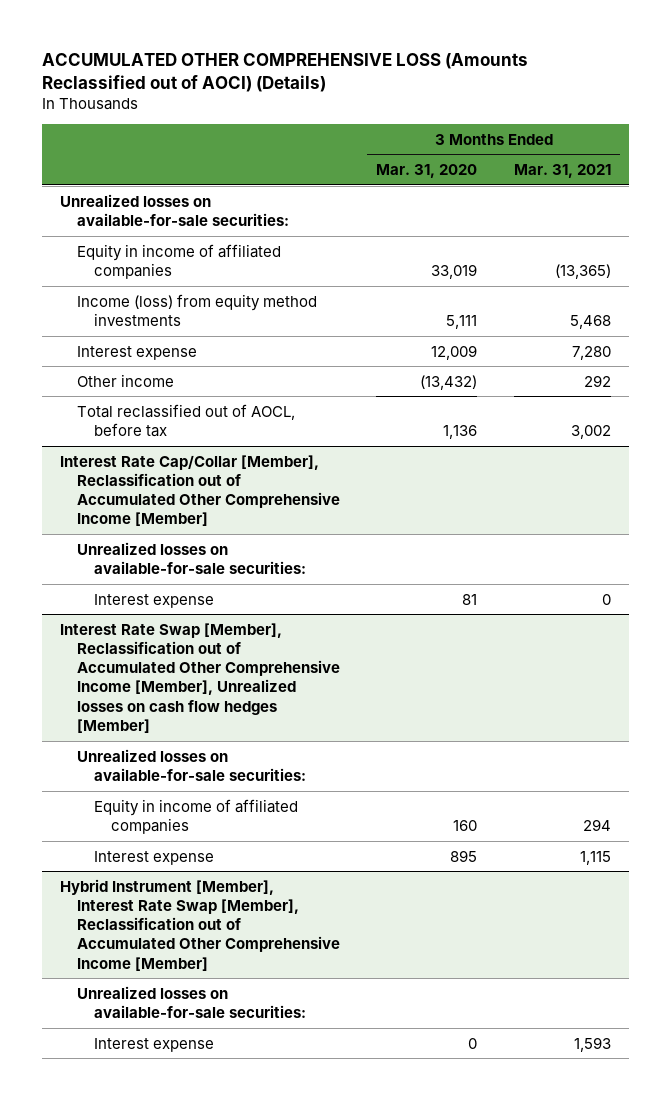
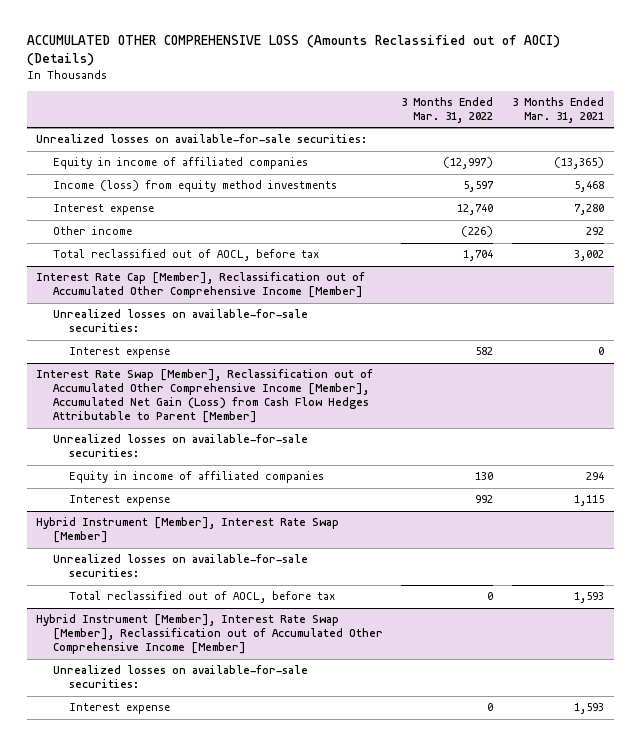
- | 3 Months Ended Mar. 31, 2020 | 3 Months Ended Mar. 31, 2021
+ | 3 Months Ended Mar. 31, 2022 | 3 Months Ended Mar. 31, 2021
- Interest Rate Cap/Collar [Member], Reclassification out of Accumulated Other Comprehensive Income [Member]
+ Interest Rate Cap [Member], Reclassification out of Accumulated Other Comprehensive Income [Member]
- Interest Rate Swap [Member], Reclassification out of Accumulated Other Comprehensive Income [Member], Unrealized losses on cash flow hedges [Member]
+ Interest Rate Swap [Member], Reclassification out of Accumulated Other Comprehensive Income [Member], Accumulated Net Gain (Loss) from Cash Flow Hedges Attributable to Parent [Member]
+ Hybrid Instrument [Member], Interest Rate Swap [Member]
+ Unrealized losses on available-for-sale securities:
+ Total reclassified out of AOCL, before tax | 0 | 1,593

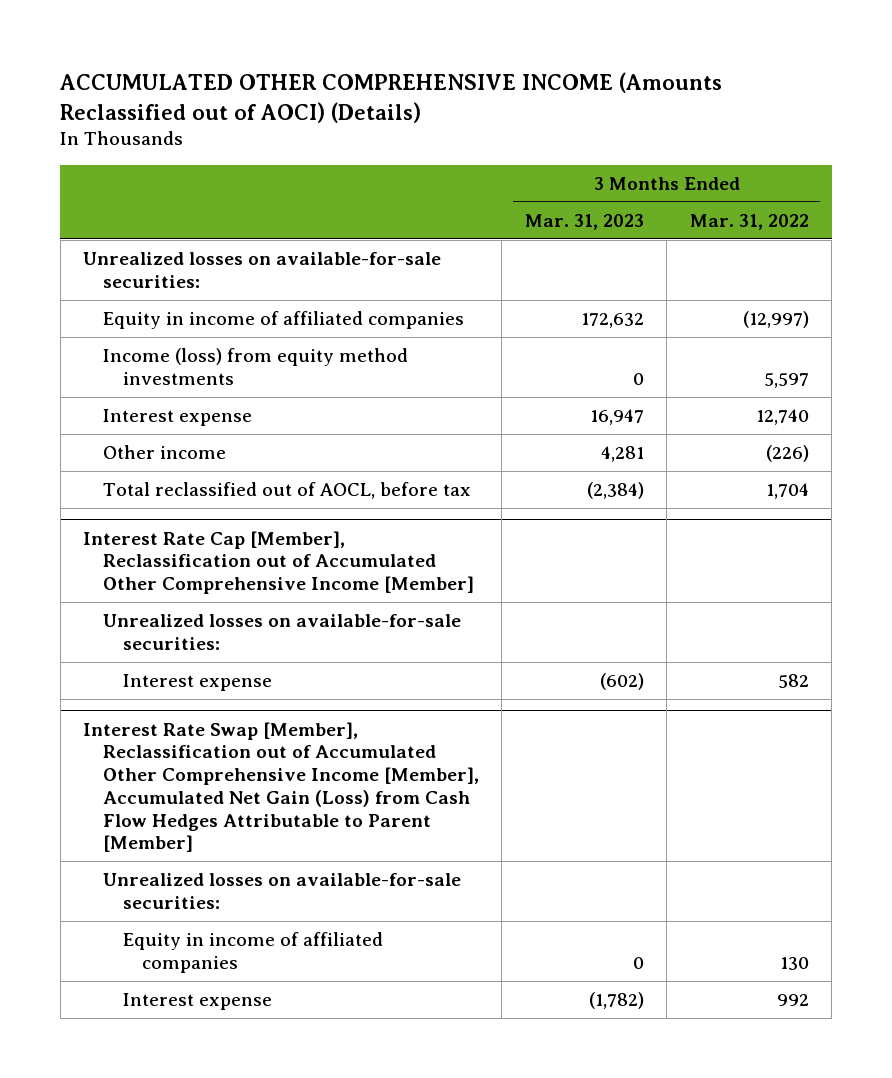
- ACCUMULATED OTHER COMPREHENSIVE LOSS (Amounts Reclassified out of AOCI) (Details)
+ ACCUMULATED OTHER COMPREHENSIVE INCOME (Amounts Reclassified out of AOCI) (Details)
- | 3 Months Ended Mar. 31, 2022 | 3 Months Ended Mar. 31, 2021
+ | 3 Months Ended Mar. 31, 2023 | 3 Months Ended Mar. 31, 2022
- Hybrid Instrument [Member], Interest Rate Swap [Member]
- Unrealized losses on available-for-sale securities:
- Total reclassified out of AOCL, before tax | 0 | 1,593
- Hybrid Instrument [Member], Interest Rate Swap [Member], Reclassification out of Accumulated Other Comprehensive Income [Member]
- Unrealized losses on available-for-sale securities:
- Interest expense | 0 | 1,593

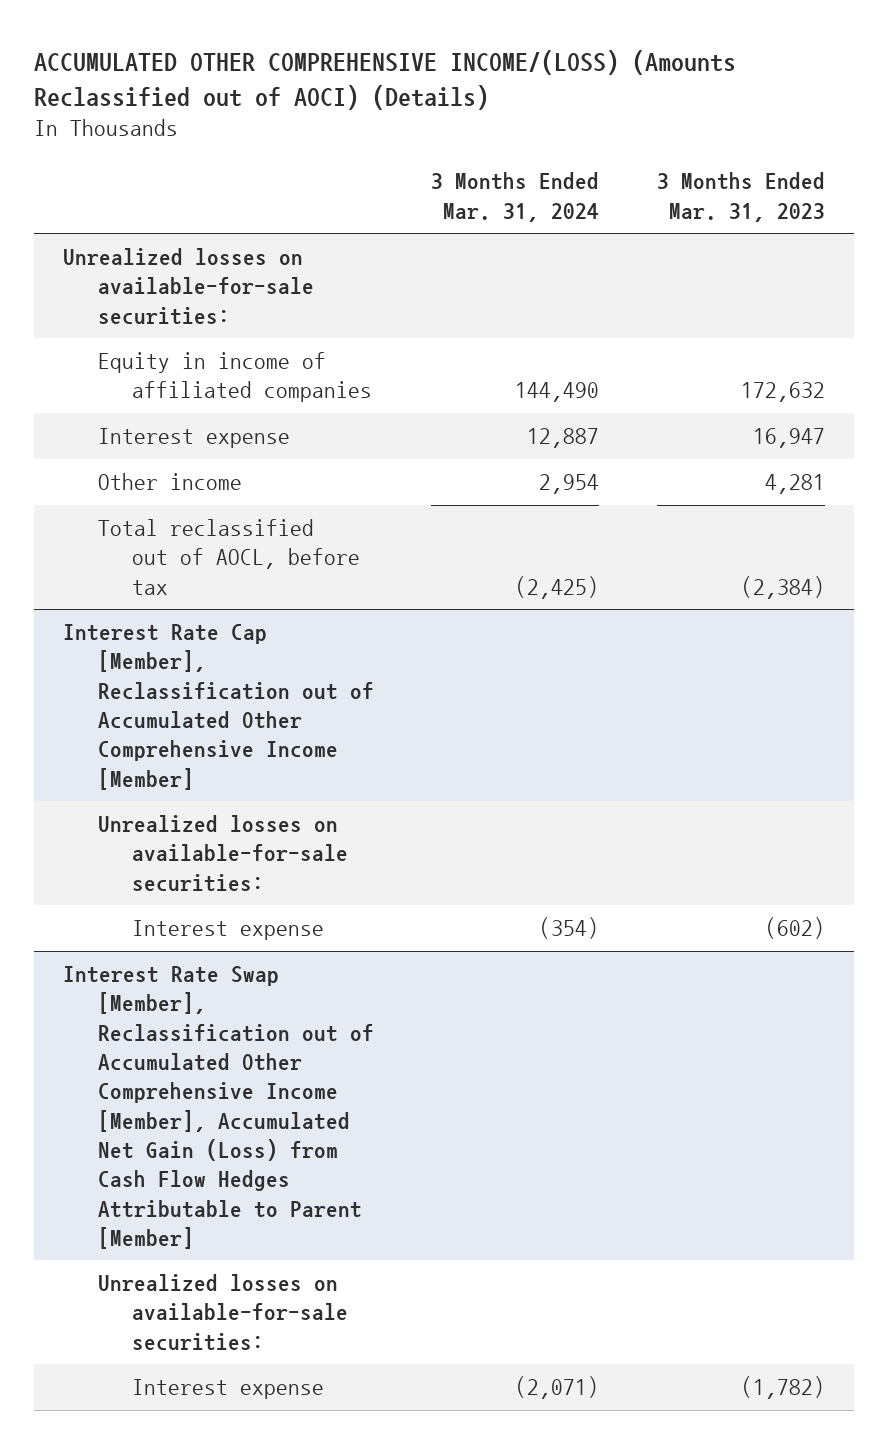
- ACCUMULATED OTHER COMPREHENSIVE INCOME (Amounts Reclassified out of AOCI) (Details)
+ ACCUMULATED OTHER COMPREHENSIVE INCOME/(LOSS) (Amounts Reclassified out of AOCI) (Details)
- | 3 Months Ended Mar. 31, 2023 | 3 Months Ended Mar. 31, 2022
+ | 3 Months Ended Mar. 31, 2024 | 3 Months Ended Mar. 31, 2023
- Income (loss) from equity method investments | 0 | 5,597
@ Interest Rate Swap [Member], Reclassification out of Accumulated Other Comprehensive Income [Member], Accumulated Net Gain (Loss) from Cash Flow Hedges Attributable to Parent [Member]
- Equity in income of affiliated companies | 0 | 130

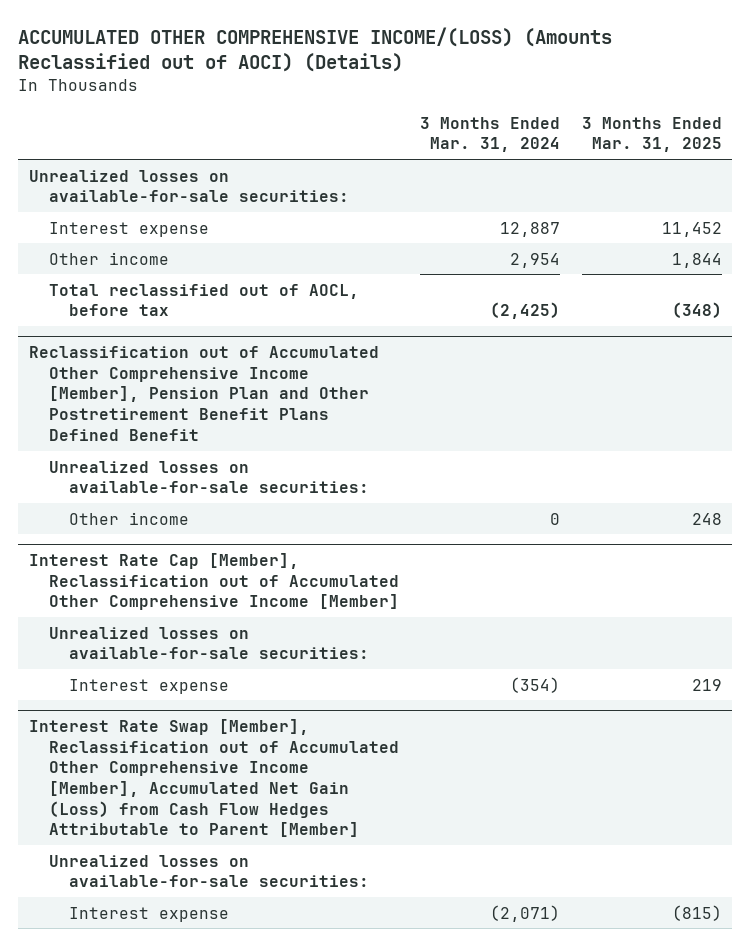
- | 3 Months Ended Mar. 31, 2024 | 3 Months Ended Mar. 31, 2023
+ | 3 Months Ended Mar. 31, 2024 | 3 Months Ended Mar. 31, 2025
- Equity in income of affiliated companies | 144,490 | 172,632
+ Reclassification out of Accumulated Other Comprehensive Income [Member], Pension Plan and Other Postretirement Benefit Plans Defined Benefit
+ Unrealized losses on available-for-sale securities:
+ Other income | 0 | 248

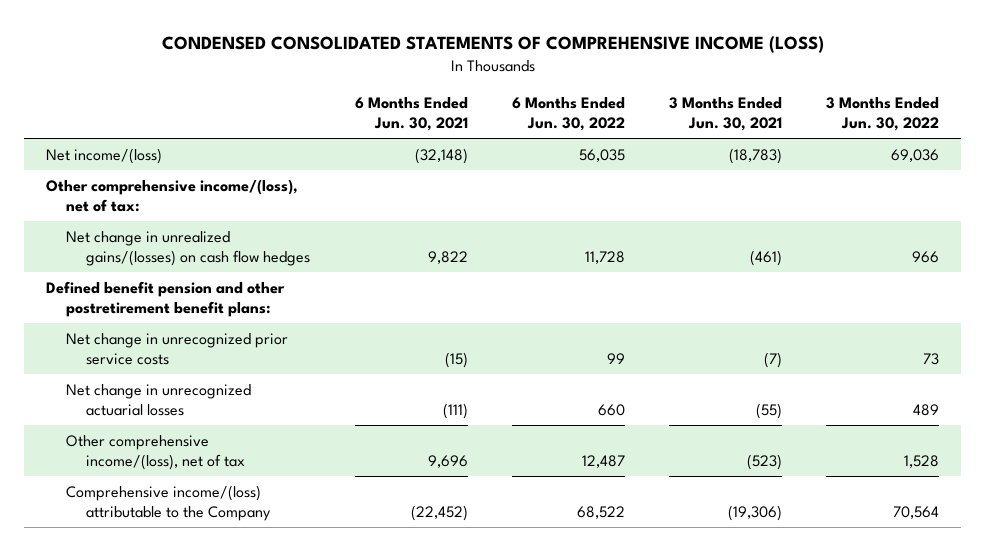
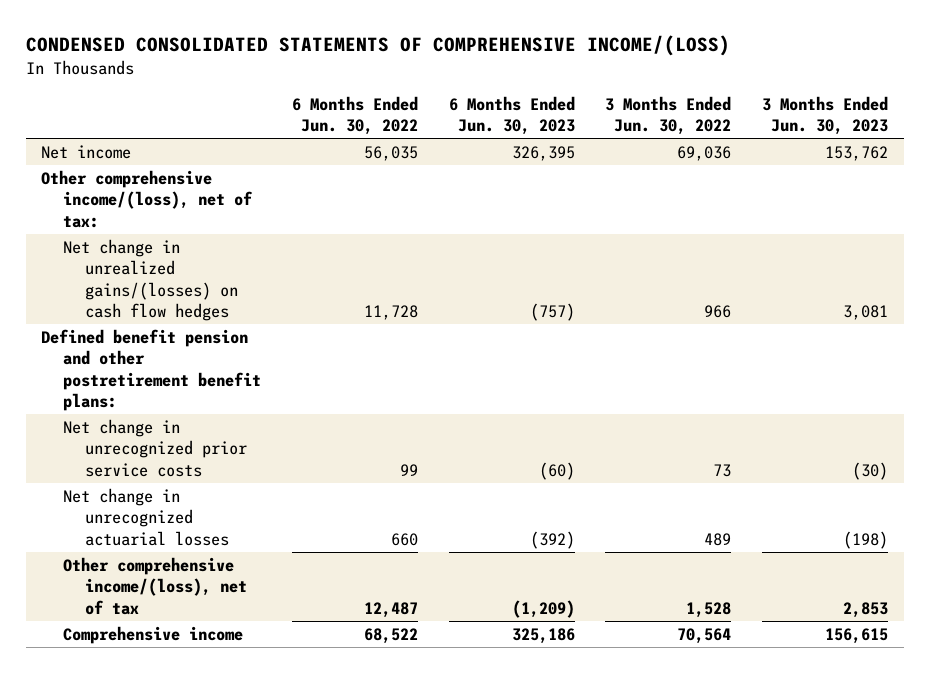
- CONDENSED CONSOLIDATED STATEMENTS OF COMPREHENSIVE INCOME (LOSS)
+ CONDENSED CONSOLIDATED STATEMENTS OF COMPREHENSIVE INCOME/(LOSS)
- | 6 Months Ended Jun. 30, 2021 | 6 Months Ended Jun. 30, 2022 | 3 Months Ended Jun. 30, 2021 | 3 Months Ended Jun. 30, 2022
+ | 6 Months Ended Jun. 30, 2022 | 6 Months Ended Jun. 30, 2023 | 3 Months Ended Jun. 30, 2022 | 3 Months Ended Jun. 30, 2023
- Net income/(loss) | (32,148) | 56,035 | (18,783) | 69,036
+ Net income | 56,035 | 326,395 | 69,036 | 153,762
- Comprehensive income/(loss) attributable to the Company | (22,452) | 68,522 | (19,306) | 70,564
+ Comprehensive income | 68,522 | 325,186 | 70,564 | 156,615

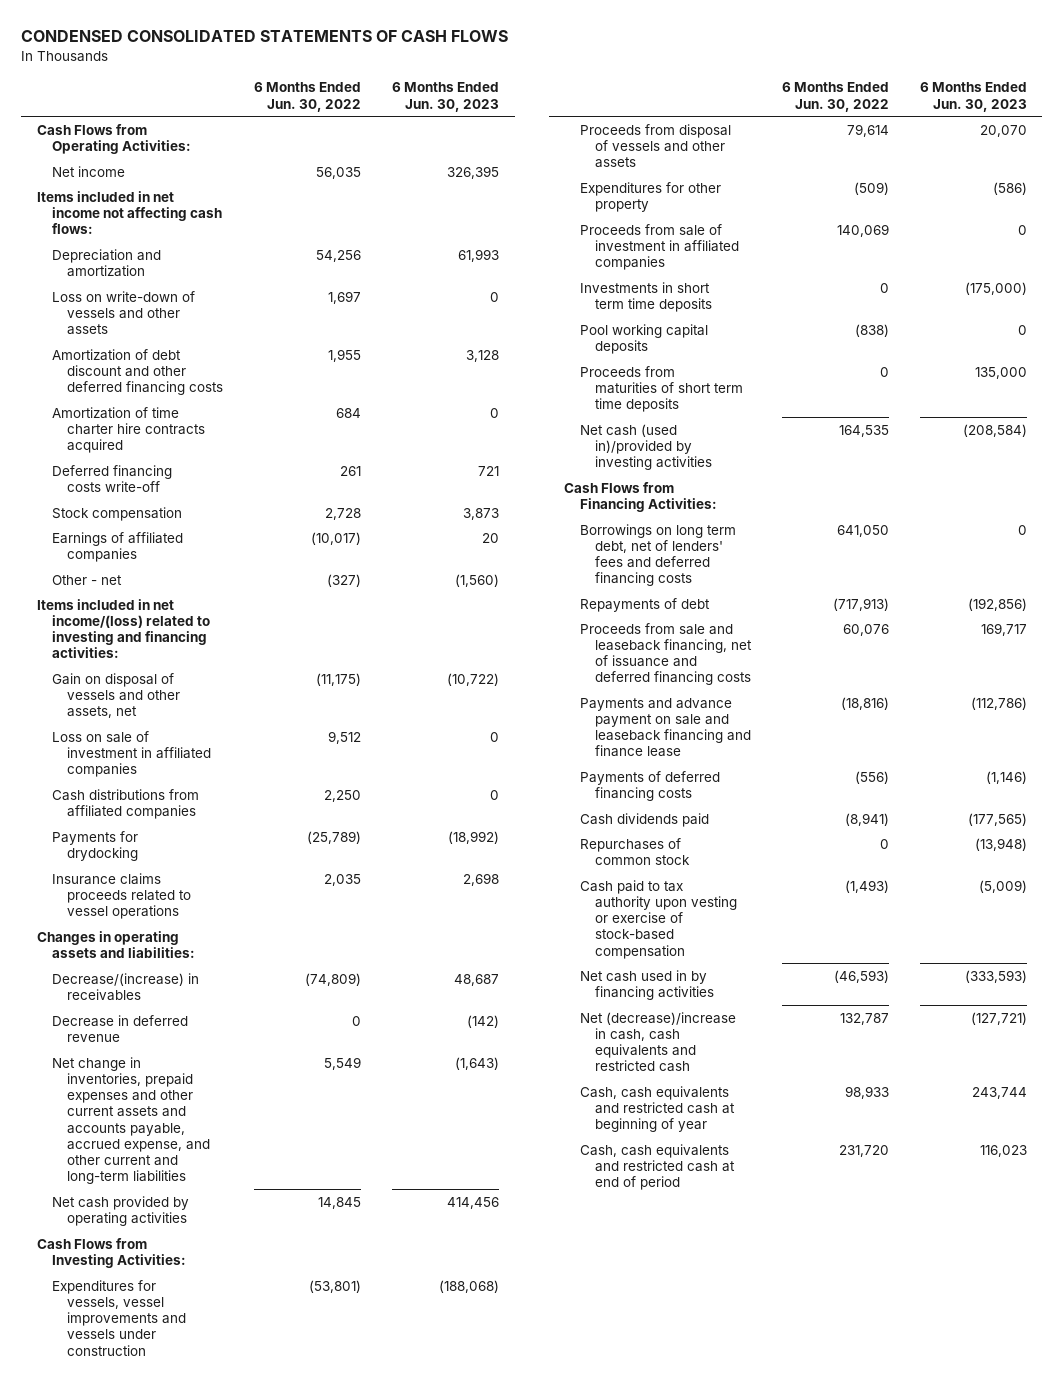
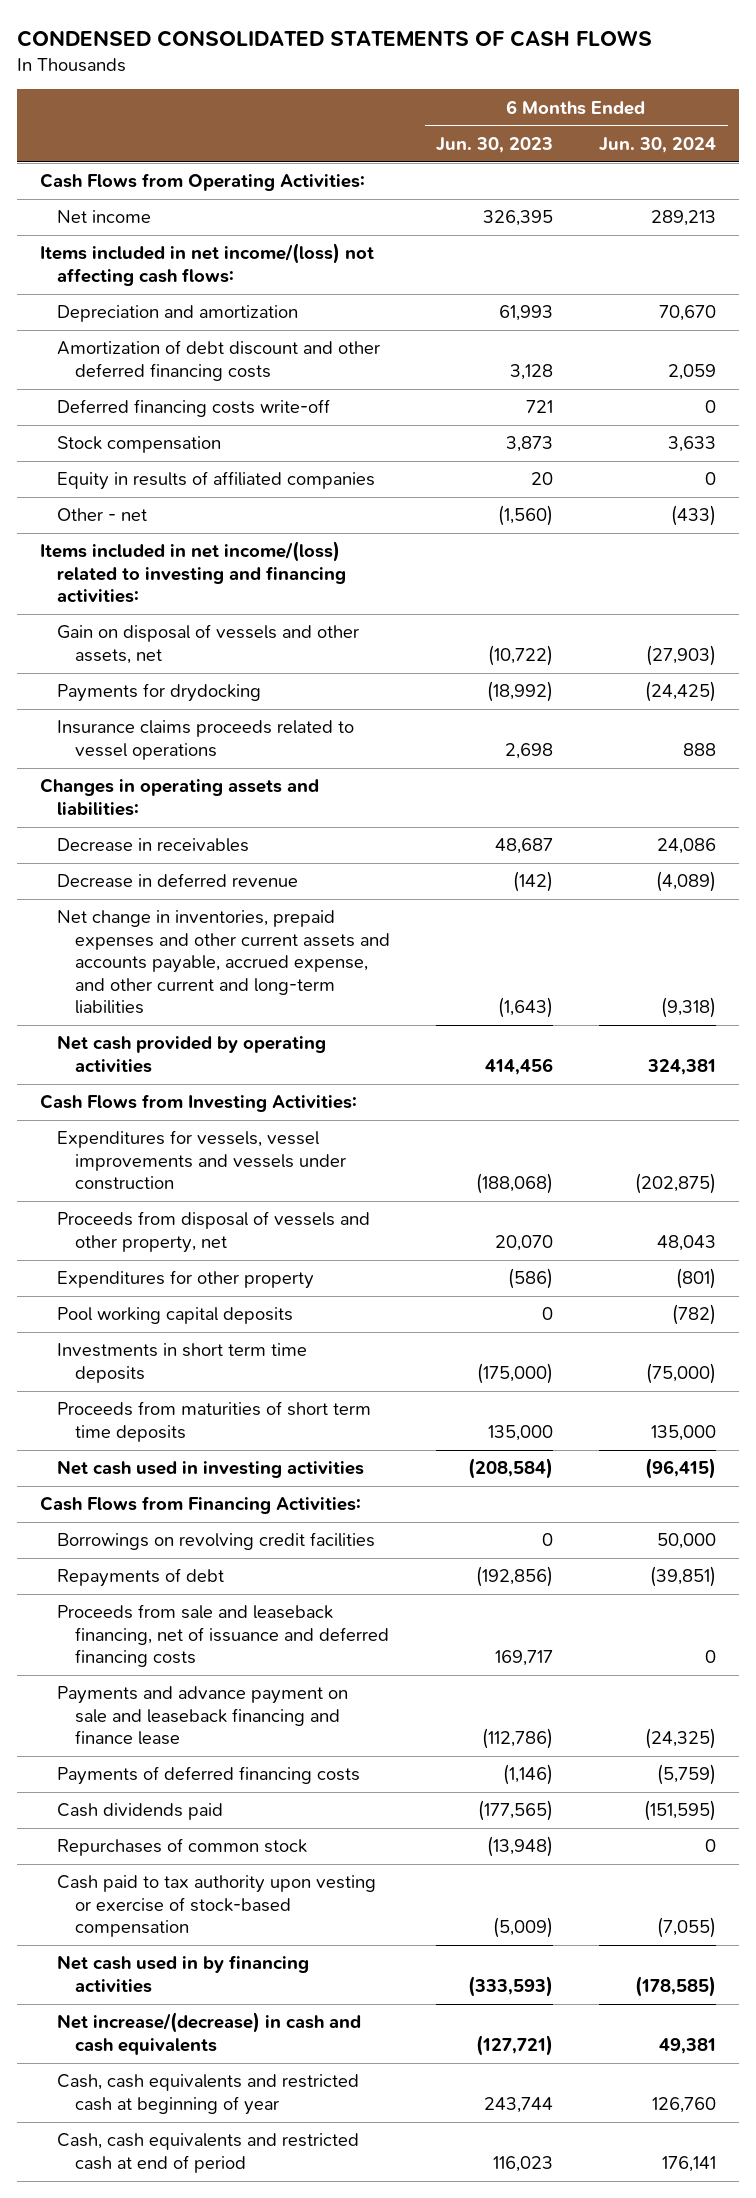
- | 6 Months Ended Jun. 30, 2022 | 6 Months Ended Jun. 30, 2023
+ | 6 Months Ended Jun. 30, 2023 | 6 Months Ended Jun. 30, 2024
- Items included in net income not affecting cash flows:
+ Items included in net income/(loss) not affecting cash flows:
- Loss on write-down of vessels and other assets | 1,697 | 0
- Amortization of time charter hire contracts acquired | 684 | 0
- Earnings of affiliated companies | (10,017) | 20
+ Equity in results of affiliated companies | 20 | 0
- Loss on sale of investment in affiliated companies | 9,512 | 0
- Cash distributions from affiliated companies | 2,250 | 0
- Decrease/(increase) in receivables | (74,809) | 48,687
+ Decrease in receivables | 48,687 | 24,086
- Proceeds from disposal of vessels and other assets | 79,614 | 20,070
+ Proceeds from disposal of vessels and other property, net | 20,070 | 48,043
- Proceeds from sale of investment in affiliated companies | 140,069 | 0
moved down: Investments in short term time deposits | (175,000) | (75,000)
- Net cash (used in)/provided by investing activities | 164,535 | (208,584)
+ Net cash used in investing activities | (208,584) | (96,415)
- Borrowings on long term debt, net of lenders' fees and deferred financing costs | 641,050 | 0
+ Borrowings on revolving credit facilities | 0 | 50,000
- Net (decrease)/increase in cash, cash equivalents and restricted cash | 132,787 | (127,721)
+ Net increase/(decrease) in cash and cash equivalents | (127,721) | 49,381

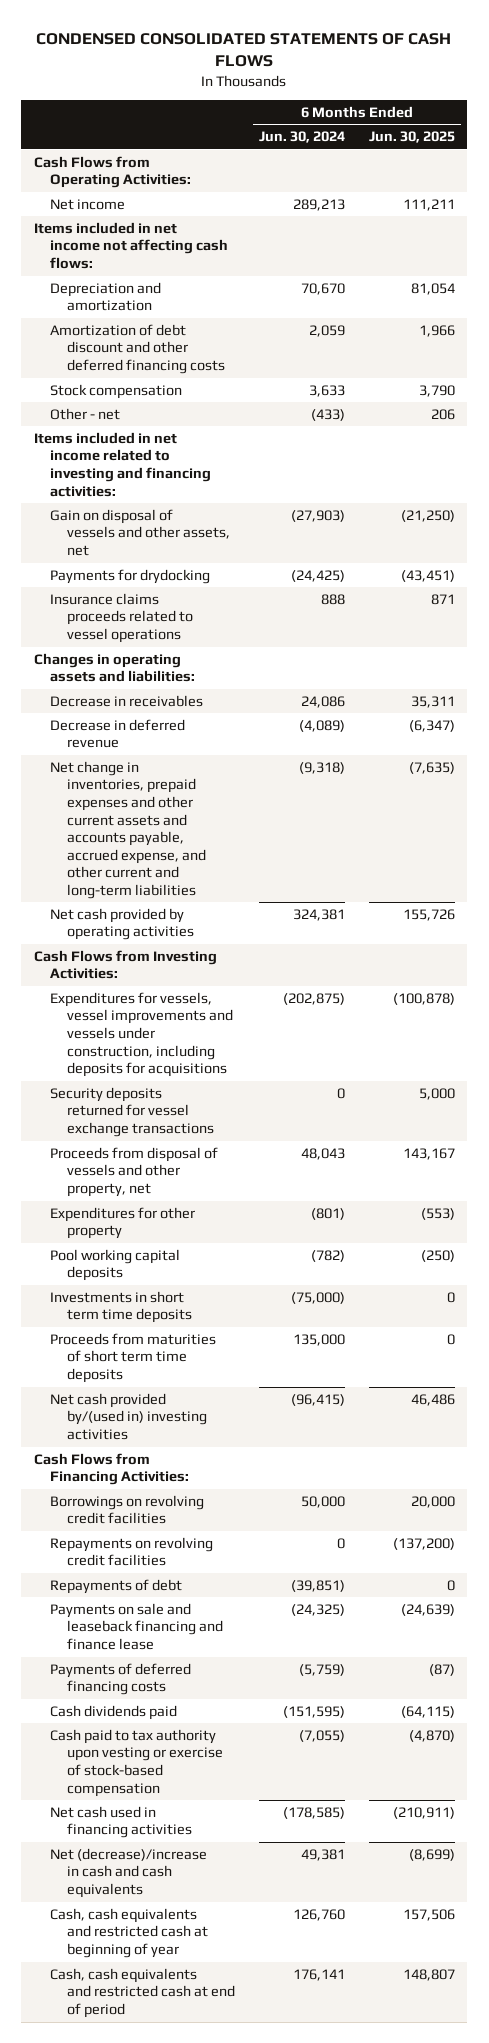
- | 6 Months Ended Jun. 30, 2023 | 6 Months Ended Jun. 30, 2024
+ | 6 Months Ended Jun. 30, 2024 | 6 Months Ended Jun. 30, 2025
- Items included in net income/(loss) not affecting cash flows:
+ Items included in net income not affecting cash flows:
- Deferred financing costs write-off | 721 | 0
- Equity in results of affiliated companies | 20 | 0
- Items included in net income/(loss) related to investing and financing activities:
+ Items included in net income related to investing and financing activities:
- Expenditures for vessels, vessel improvements and vessels under construction | (188,068) | (202,875)
+ Expenditures for vessels, vessel improvements and vessels under construction, including deposits for acquisitions | (202,875) | (100,878)
+ Security deposits returned for vessel exchange transactions | 0 | 5,000
- Net cash used in investing activities | (208,584) | (96,415)
+ Net cash provided by/(used in) investing activities | (96,415) | 46,486
+ Repayments on revolving credit facilities | 0 | (137,200)
- Proceeds from sale and leaseback financing, net of issuance and deferred financing costs | 169,717 | 0
- Payments and advance payment on sale and leaseback financing and finance lease | (112,786) | (24,325)
+ Payments on sale and leaseback financing and finance lease | (24,325) | (24,639)
- Repurchases of common stock | (13,948) | 0
- Net cash used in by financing activities | (333,593) | (178,585)
- Net increase/(decrease) in cash and cash equivalents | (127,721) | 49,381
+ Net cash used in financing activities | (178,585) | (210,911)
+ Net (decrease)/increase in cash and cash equivalents | 49,381 | (8,699)

